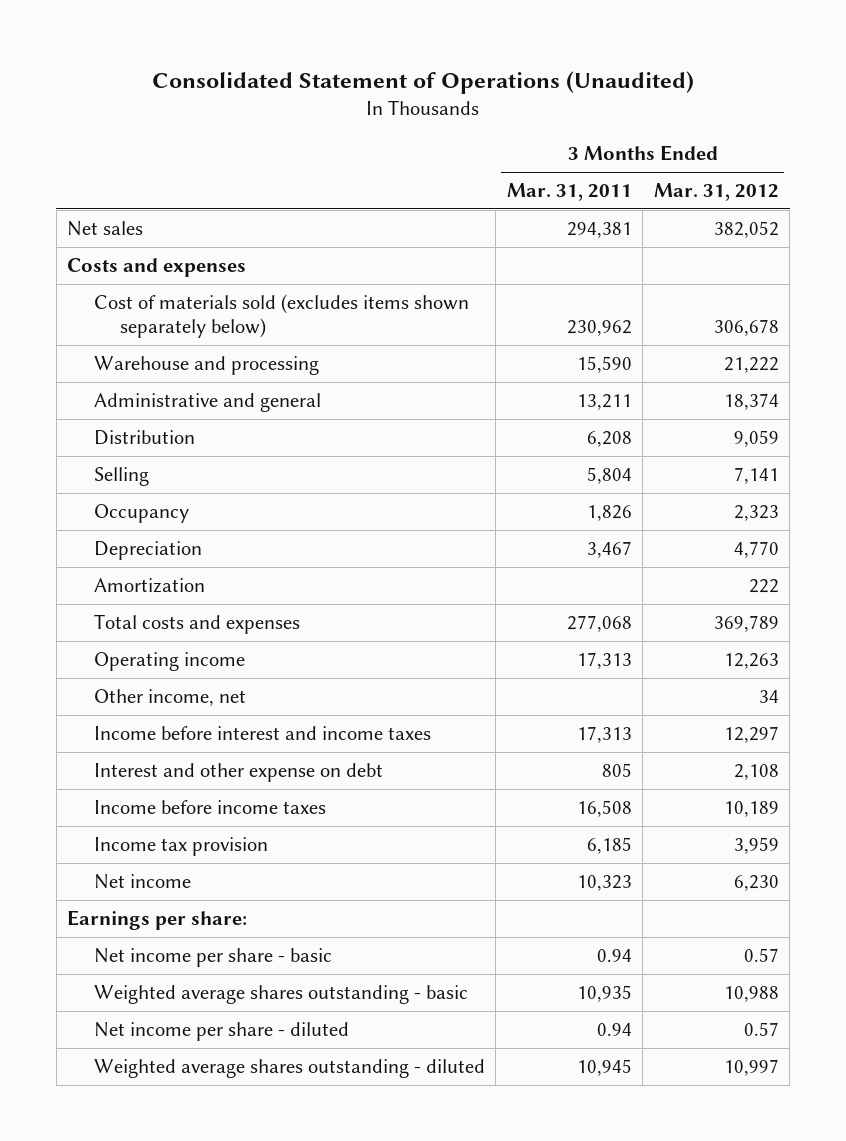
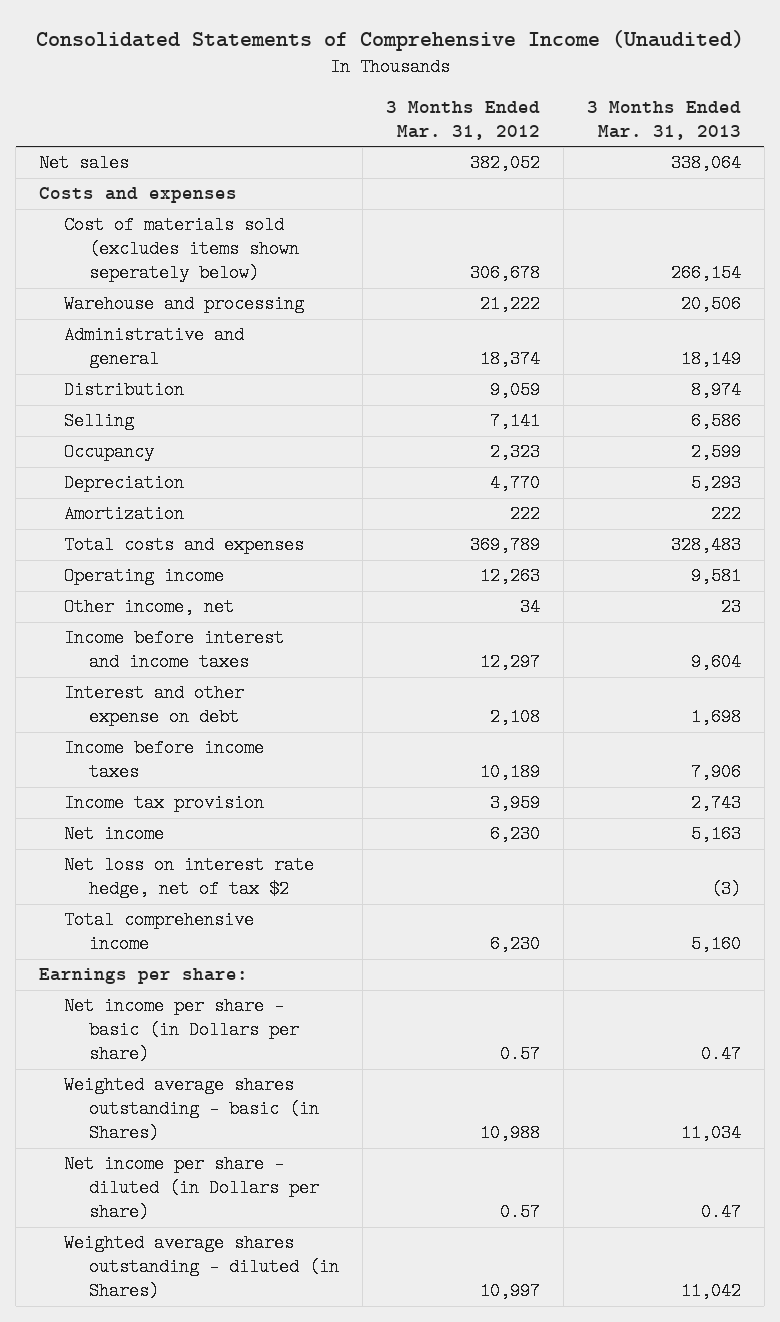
- Consolidated Statement of Operations (Unaudited)
+ Consolidated Statements of Comprehensive Income (Unaudited)
- | 3 Months Ended Mar. 31, 2011 | 3 Months Ended Mar. 31, 2012
+ | 3 Months Ended Mar. 31, 2012 | 3 Months Ended Mar. 31, 2013
- Cost of materials sold (excludes items shown separately below) | 230,962 | 306,678
+ Cost of materials sold (excludes items shown seperately below) | 306,678 | 266,154
+ Net loss on interest rate hedge, net of tax $2 | | (3)
+ Total comprehensive income | 6,230 | 5,160
- Net income per share - basic | 0.94 | 0.57
- Weighted average shares outstanding - basic | 10,935 | 10,988
- Net income per share - diluted | 0.94 | 0.57
- Weighted average shares outstanding - diluted | 10,945 | 10,997
+ Net income per share - basic (in Dollars per share) | 0.57 | 0.47
+ Weighted average shares outstanding - basic (in Shares) | 10,988 | 11,034
+ Net income per share - diluted (in Dollars per share) | 0.57 | 0.47
+ Weighted average shares outstanding - diluted (in Shares) | 10,997 | 11,042

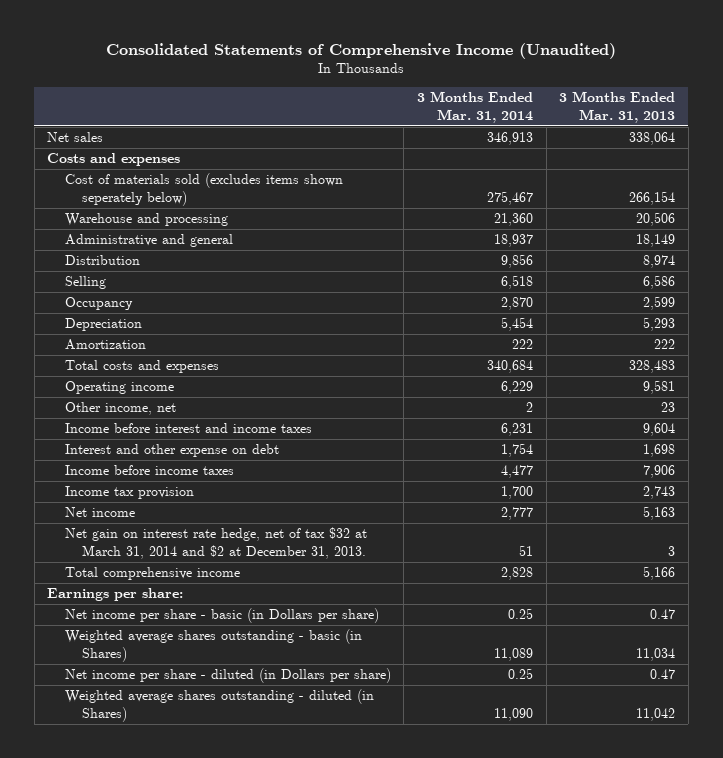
- | 3 Months Ended Mar. 31, 2012 | 3 Months Ended Mar. 31, 2013
+ | 3 Months Ended Mar. 31, 2014 | 3 Months Ended Mar. 31, 2013
- Net loss on interest rate hedge, net of tax $2 | | (3)
- Total comprehensive income | 6,230 | 5,160
+ Net gain on interest rate hedge, net of tax $32 at March 31, 2014 and $2 at December 31, 2013. | 51 | 3
+ Total comprehensive income | 2,828 | 5,166

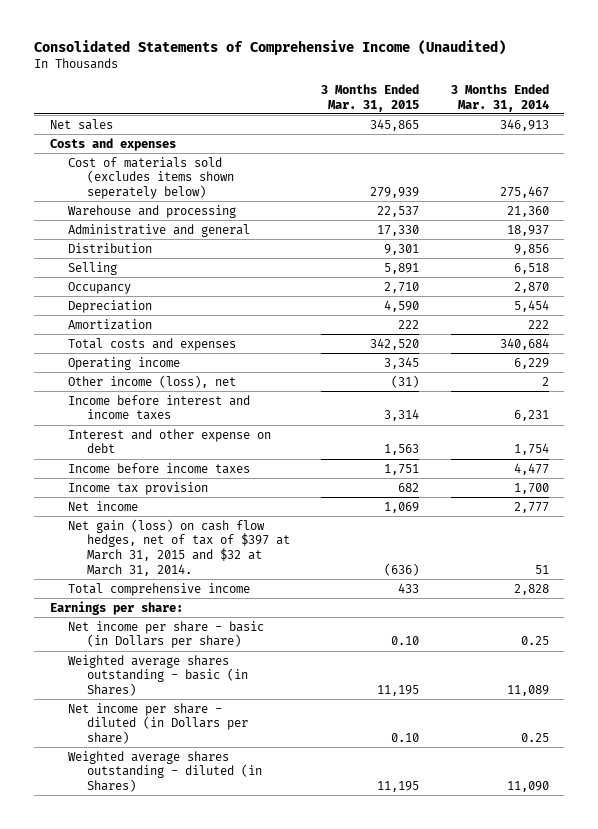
- | 3 Months Ended Mar. 31, 2014 | 3 Months Ended Mar. 31, 2013
+ | 3 Months Ended Mar. 31, 2015 | 3 Months Ended Mar. 31, 2014
- Other income, net | 2 | 23
+ Other income (loss), net | (31) | 2
- Net gain on interest rate hedge, net of tax $32 at March 31, 2014 and $2 at December 31, 2013. | 51 | 3
+ Net gain (loss) on cash flow hedges, net of tax of $397 at March 31, 2015 and $32 at March 31, 2014. | (636) | 51

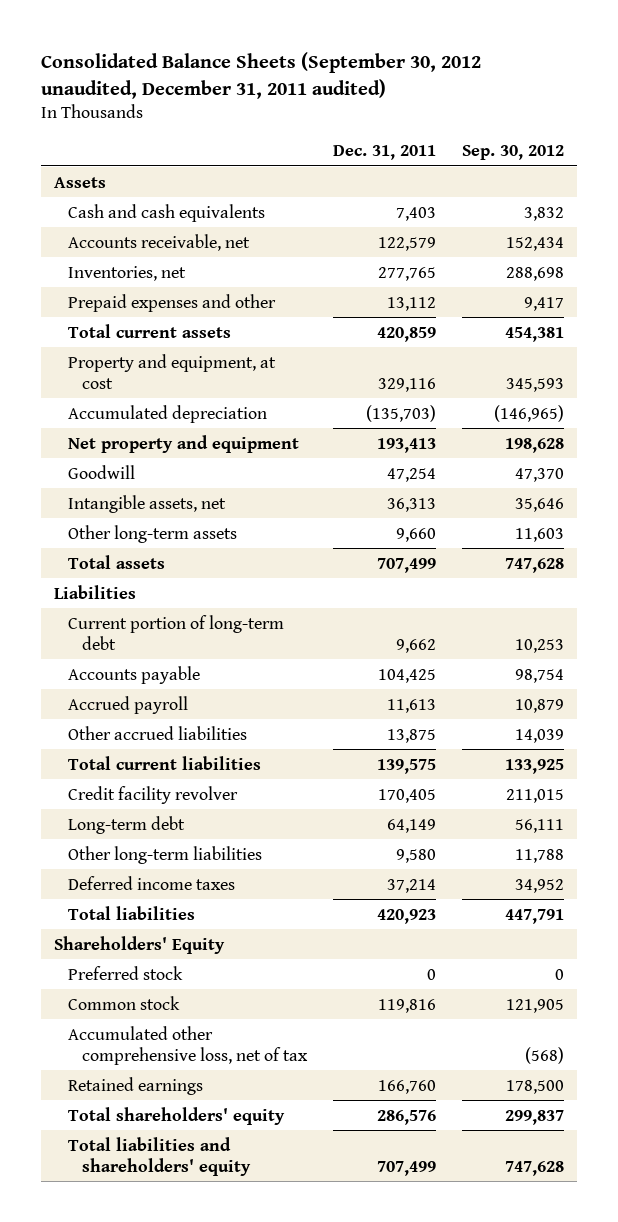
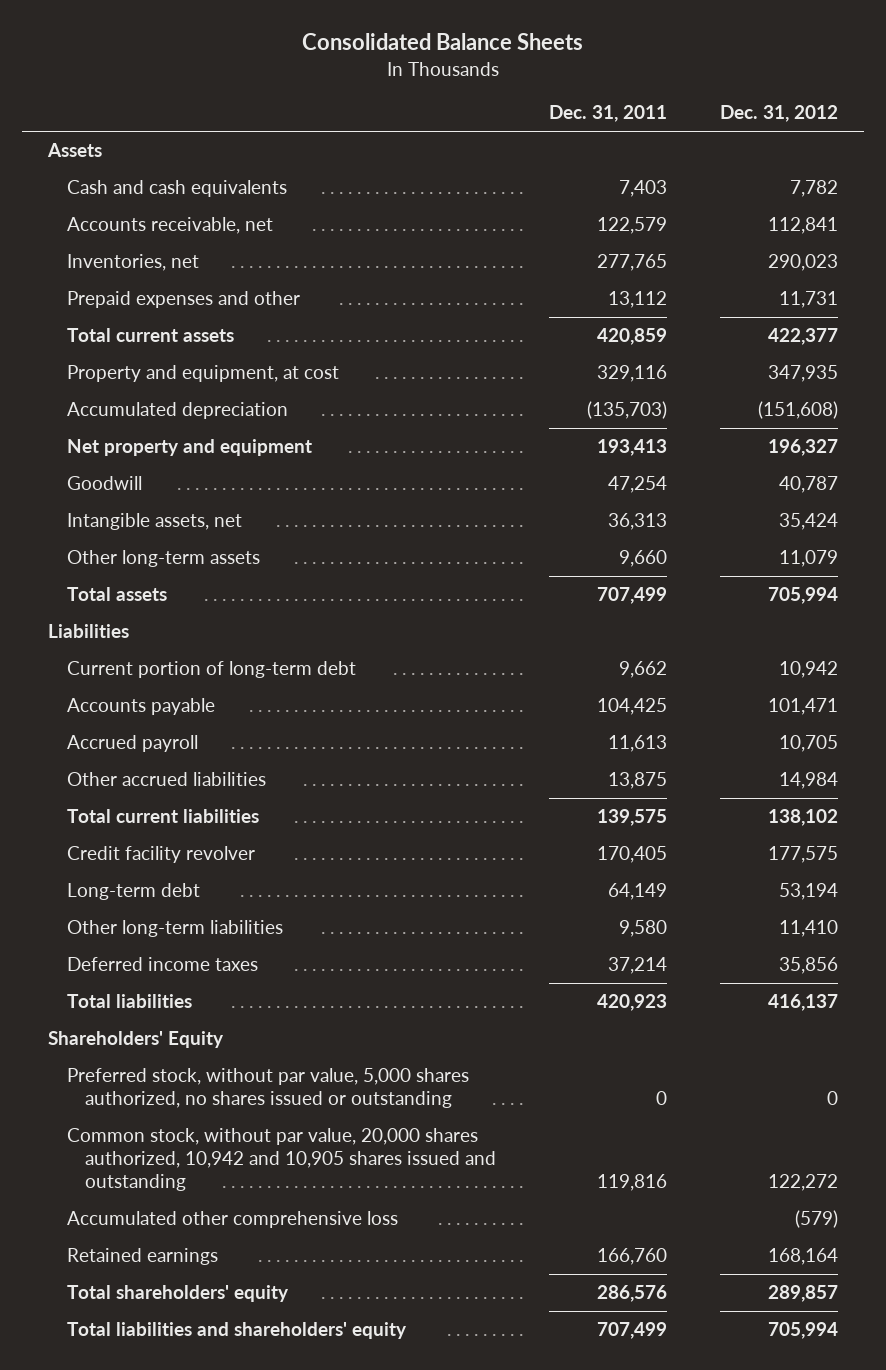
- Consolidated Balance Sheets (September 30, 2012 unaudited, December 31, 2011 audited)
+ Consolidated Balance Sheets
- | Dec. 31, 2011 | Sep. 30, 2012
+ | Dec. 31, 2011 | Dec. 31, 2012
- Preferred stock | 0 | 0
- Common stock | 119,816 | 121,905
- Accumulated other comprehensive loss, net of tax | | (568)
+ Preferred stock, without par value, 5,000 shares authorized, no shares issued or outstanding | 0 | 0
+ Common stock, without par value, 20,000 shares authorized, 10,942 and 10,905 shares issued and outstanding | 119,816 | 122,272
+ Accumulated other comprehensive loss | | (579)

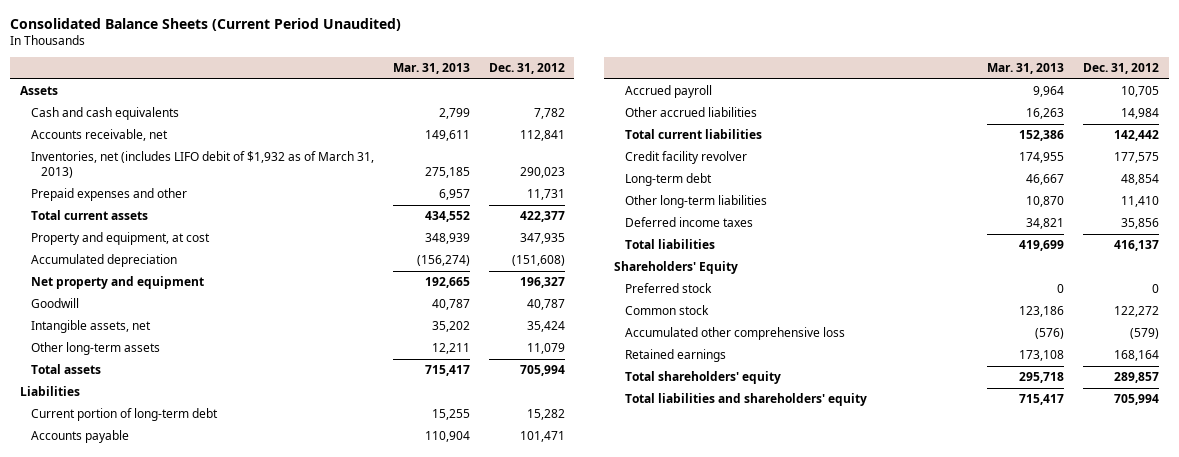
- Consolidated Balance Sheets
+ Consolidated Balance Sheets (Current Period Unaudited)
- | Dec. 31, 2011 | Dec. 31, 2012
+ | Mar. 31, 2013 | Dec. 31, 2012
- Inventories, net | 277,765 | 290,023
+ Inventories, net (includes LIFO debit of $1,932 as of March 31, 2013) | 275,185 | 290,023
- Current portion of long-term debt | 9,662 | 10,942
+ Current portion of long-term debt | 15,255 | 15,282
- Total current liabilities | 139,575 | 138,102
+ Total current liabilities | 152,386 | 142,442
- Long-term debt | 64,149 | 53,194
+ Long-term debt | 46,667 | 48,854
- Preferred stock, without par value, 5,000 shares authorized, no shares issued or outstanding | 0 | 0
- Common stock, without par value, 20,000 shares authorized, 10,942 and 10,905 shares issued and outstanding | 119,816 | 122,272
+ Preferred stock | 0 | 0
+ Common stock | 123,186 | 122,272

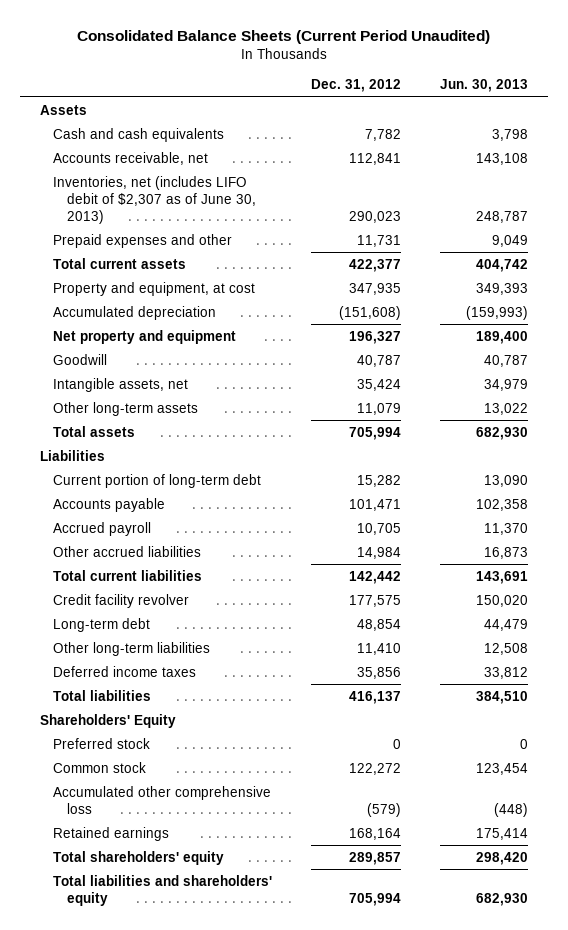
- | Mar. 31, 2013 | Dec. 31, 2012
+ | Dec. 31, 2012 | Jun. 30, 2013
- Inventories, net (includes LIFO debit of $1,932 as of March 31, 2013) | 275,185 | 290,023
+ Inventories, net (includes LIFO debit of $2,307 as of June 30, 2013) | 290,023 | 248,787

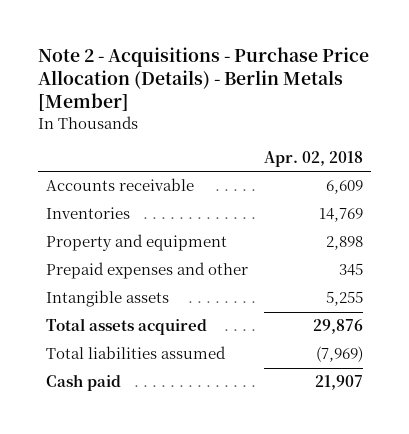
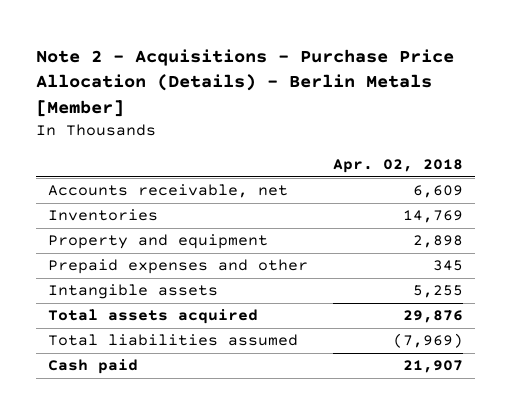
- Accounts receivable | 6,609
+ Accounts receivable, net | 6,609

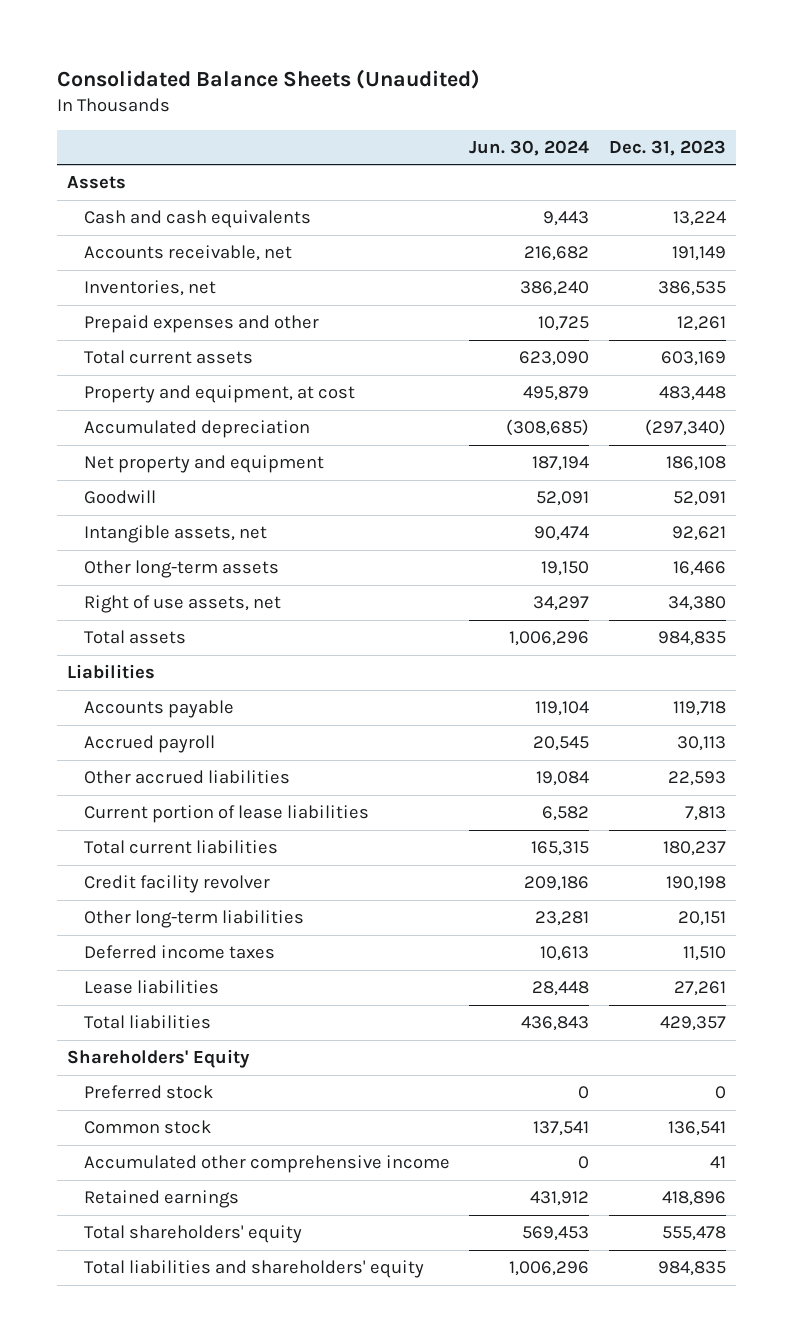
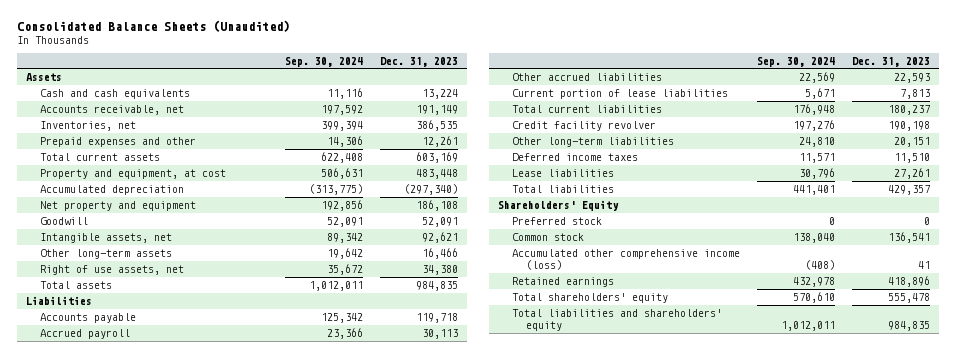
- | Jun. 30, 2024 | Dec. 31, 2023
+ | Sep. 30, 2024 | Dec. 31, 2023
- Accumulated other comprehensive income | 0 | 41
+ Accumulated other comprehensive income (loss) | (408) | 41

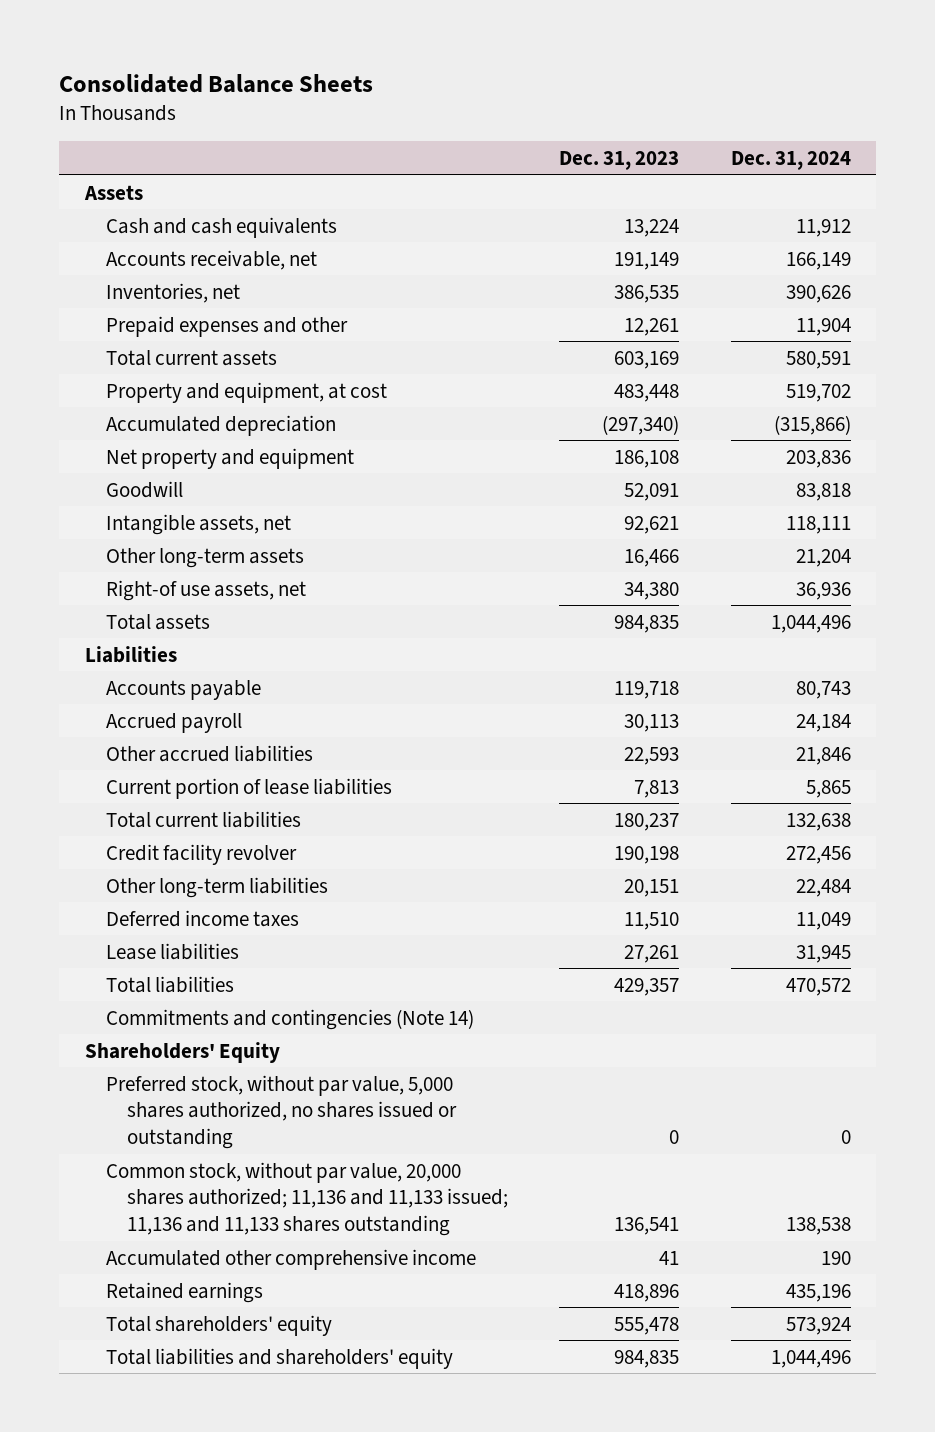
- Consolidated Balance Sheets (Unaudited)
+ Consolidated Balance Sheets
- | Sep. 30, 2024 | Dec. 31, 2023
+ | Dec. 31, 2023 | Dec. 31, 2024
- Right of use assets, net | 35,672 | 34,380
+ Right-of use assets, net | 34,380 | 36,936
+ Commitments and contingencies (Note 14)
- Preferred stock | 0 | 0
- Common stock | 138,040 | 136,541
- Accumulated other comprehensive income (loss) | (408) | 41
+ Preferred stock, without par value, 5,000 shares authorized, no shares issued or outstanding | 0 | 0
+ Common stock, without par value, 20,000 shares authorized; 11,136 and 11,133 issued; 11,136 and 11,133 shares outstanding | 136,541 | 138,538
+ Accumulated other comprehensive income | 41 | 190

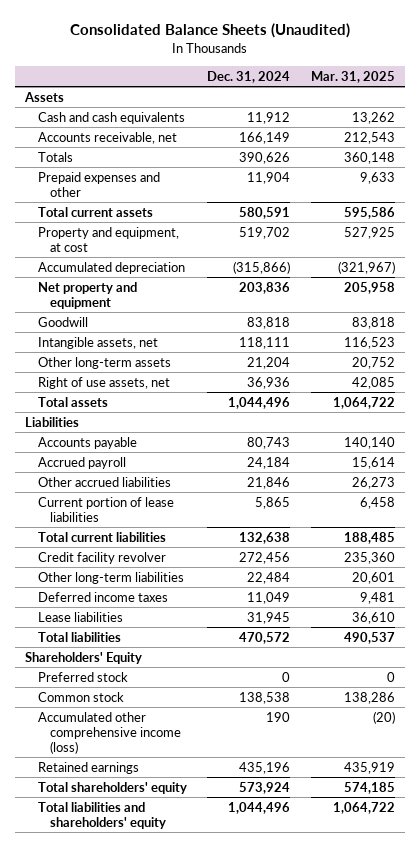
- Consolidated Balance Sheets
+ Consolidated Balance Sheets (Unaudited)
- | Dec. 31, 2023 | Dec. 31, 2024
+ | Dec. 31, 2024 | Mar. 31, 2025
- Inventories, net | 386,535 | 390,626
+ Totals | 390,626 | 360,148
- Right-of use assets, net | 34,380 | 36,936
+ Right of use assets, net | 36,936 | 42,085
- Commitments and contingencies (Note 14)
- Preferred stock, without par value, 5,000 shares authorized, no shares issued or outstanding | 0 | 0
- Common stock, without par value, 20,000 shares authorized; 11,136 and 11,133 issued; 11,136 and 11,133 shares outstanding | 136,541 | 138,538
- Accumulated other comprehensive income | 41 | 190
+ Preferred stock | 0 | 0
+ Common stock | 138,538 | 138,286
+ Accumulated other comprehensive income (loss) | 190 | (20)

